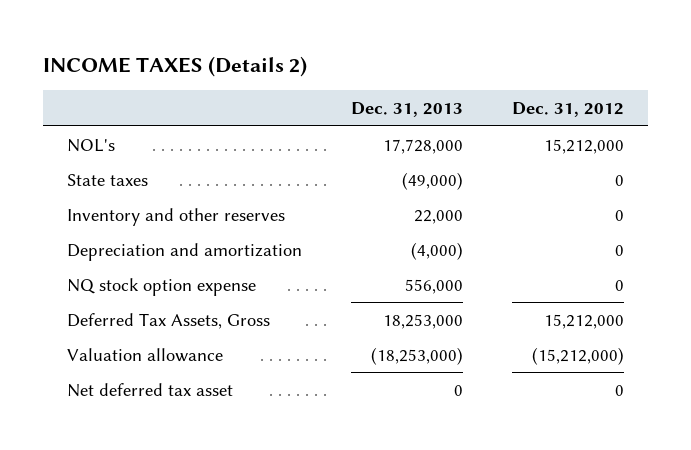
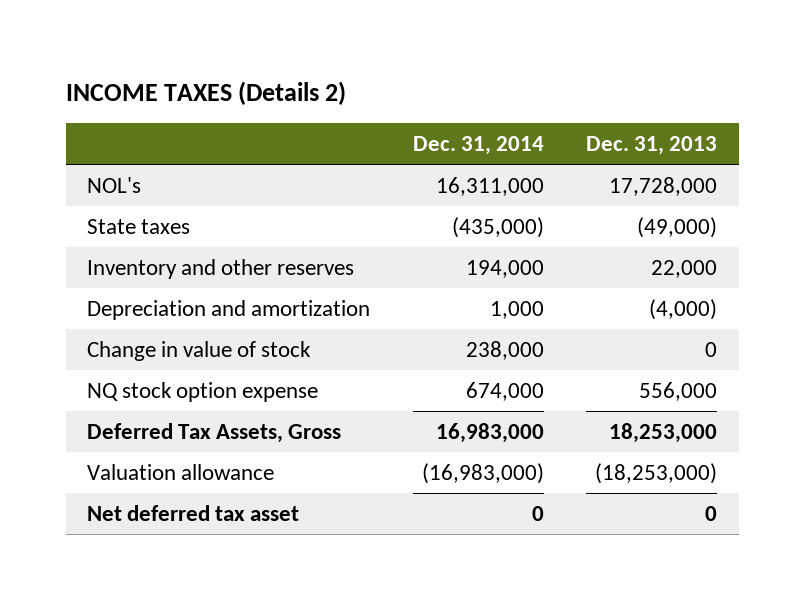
- | Dec. 31, 2013 | Dec. 31, 2012
+ | Dec. 31, 2014 | Dec. 31, 2013
+ Change in value of stock | 238,000 | 0

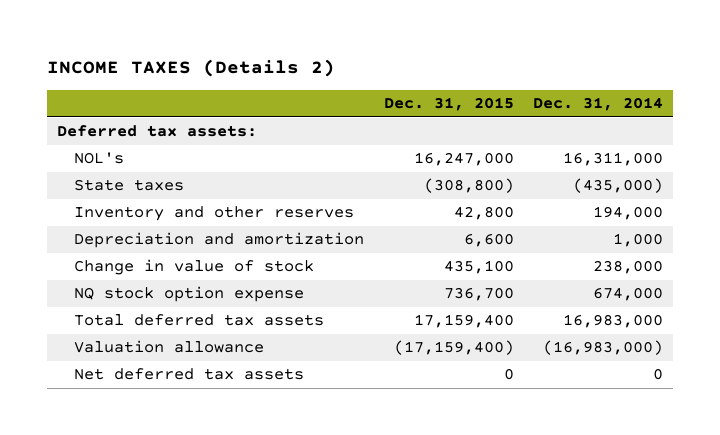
- | Dec. 31, 2014 | Dec. 31, 2013
+ | Dec. 31, 2015 | Dec. 31, 2014
+ Deferred tax assets:
- Deferred Tax Assets, Gross | 16,983,000 | 18,253,000
+ Total deferred tax assets | 17,159,400 | 16,983,000
- Net deferred tax asset | 0 | 0
+ Net deferred tax assets | 0 | 0

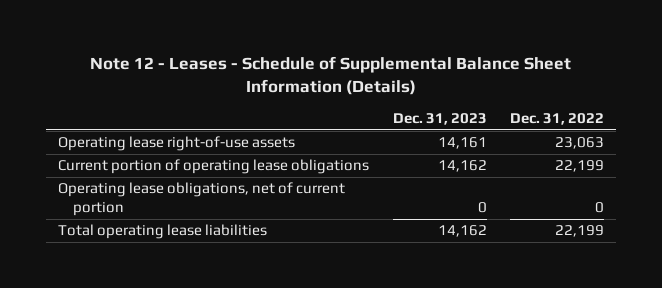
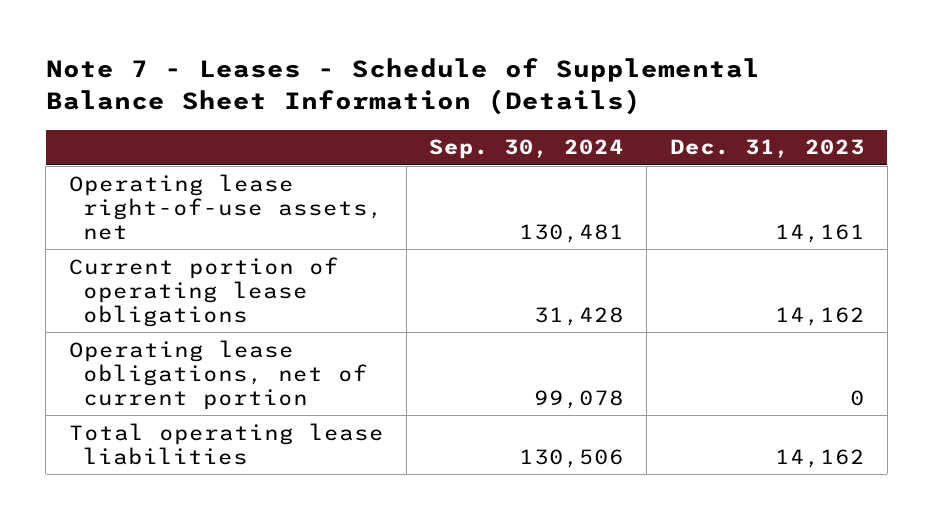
- Note 12 - Leases - Schedule of Supplemental Balance Sheet Information (Details)
+ Note 7 - Leases - Schedule of Supplemental Balance Sheet Information (Details)
- | Dec. 31, 2023 | Dec. 31, 2022
+ | Sep. 30, 2024 | Dec. 31, 2023
- Operating lease right-of-use assets | 14,161 | 23,063
+ Operating lease right-of-use assets, net | 130,481 | 14,161

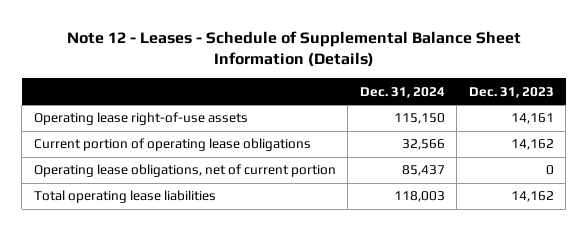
- Note 7 - Leases - Schedule of Supplemental Balance Sheet Information (Details)
+ Note 12 - Leases - Schedule of Supplemental Balance Sheet Information (Details)
- | Sep. 30, 2024 | Dec. 31, 2023
+ | Dec. 31, 2024 | Dec. 31, 2023
- Operating lease right-of-use assets, net | 130,481 | 14,161
+ Operating lease right-of-use assets | 115,150 | 14,161

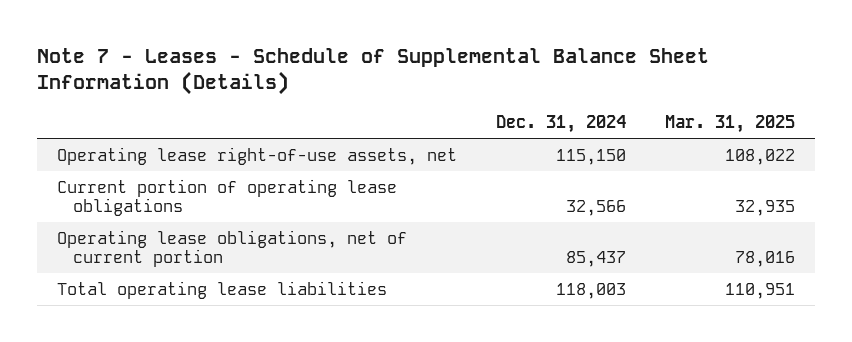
- Note 12 - Leases - Schedule of Supplemental Balance Sheet Information (Details)
+ Note 7 - Leases - Schedule of Supplemental Balance Sheet Information (Details)
- | Dec. 31, 2024 | Dec. 31, 2023
+ | Dec. 31, 2024 | Mar. 31, 2025
- Operating lease right-of-use assets | 115,150 | 14,161
+ Operating lease right-of-use assets, net | 115,150 | 108,022

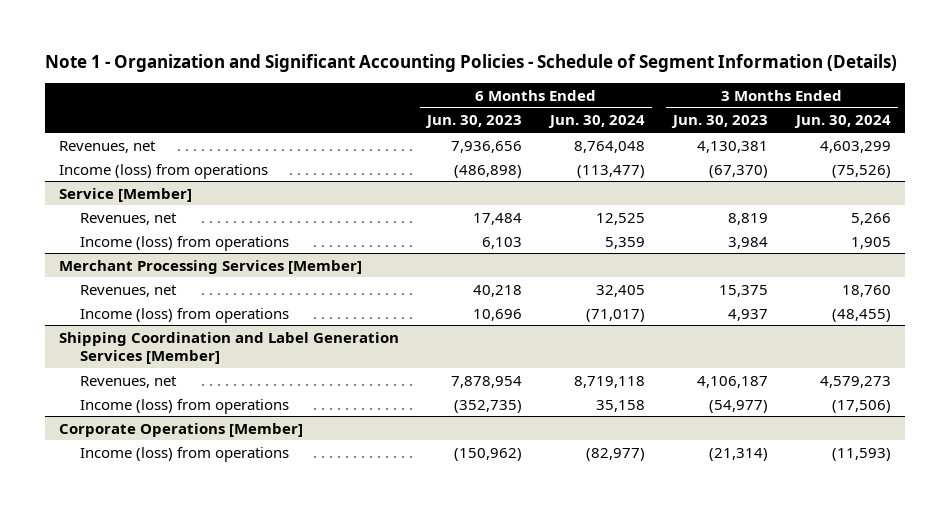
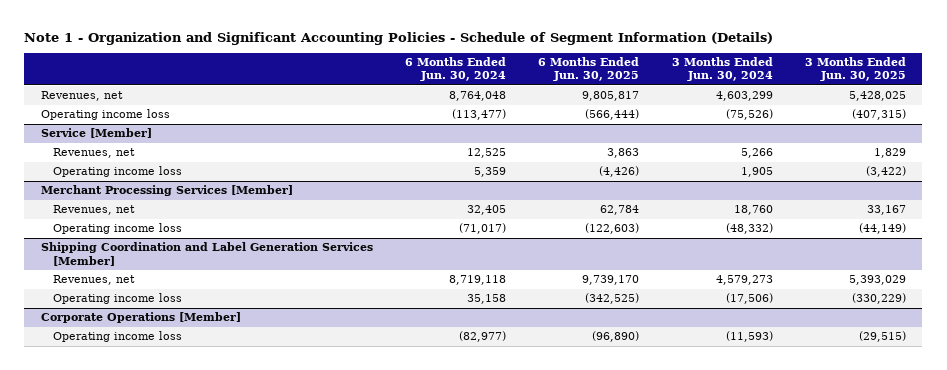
- | 6 Months Ended Jun. 30, 2023 | 6 Months Ended Jun. 30, 2024 | 3 Months Ended Jun. 30, 2023 | 3 Months Ended Jun. 30, 2024
+ | 6 Months Ended Jun. 30, 2024 | 6 Months Ended Jun. 30, 2025 | 3 Months Ended Jun. 30, 2024 | 3 Months Ended Jun. 30, 2025
- Income (loss) from operations | (486,898) | (113,477) | (67,370) | (75,526)
+ Operating income loss | (113,477) | (566,444) | (75,526) | (407,315)
@ Service [Member]
- Income (loss) from operations | 6,103 | 5,359 | 3,984 | 1,905
+ Operating income loss | 5,359 | (4,426) | 1,905 | (3,422)
@ Merchant Processing Services [Member]
- Income (loss) from operations | 10,696 | (71,017) | 4,937 | (48,455)
+ Operating income loss | (71,017) | (122,603) | (48,332) | (44,149)
@ Shipping Coordination and Label Generation Services [Member]
- Income (loss) from operations | (352,735) | 35,158 | (54,977) | (17,506)
+ Operating income loss | 35,158 | (342,525) | (17,506) | (330,229)
@ Corporate Operations [Member]
- Income (loss) from operations | (150,962) | (82,977) | (21,314) | (11,593)
+ Operating income loss | (82,977) | (96,890) | (11,593) | (29,515)

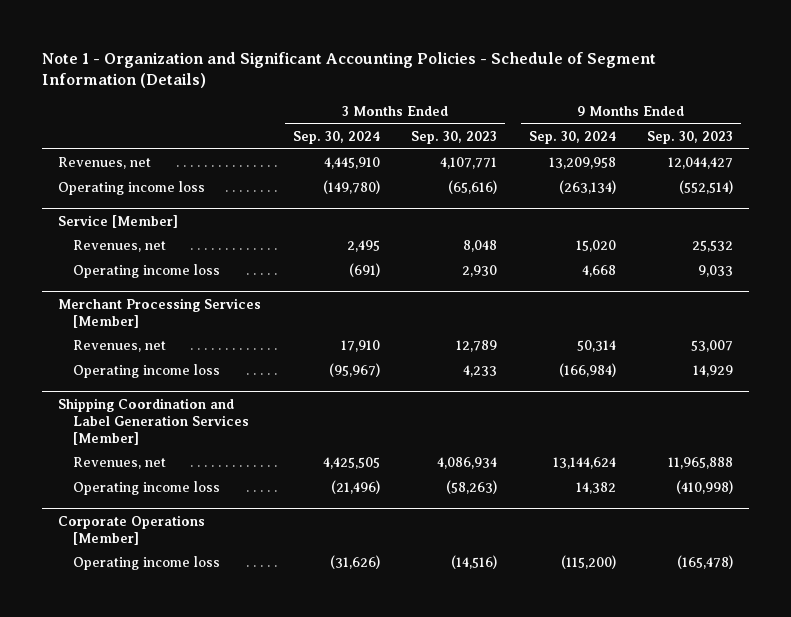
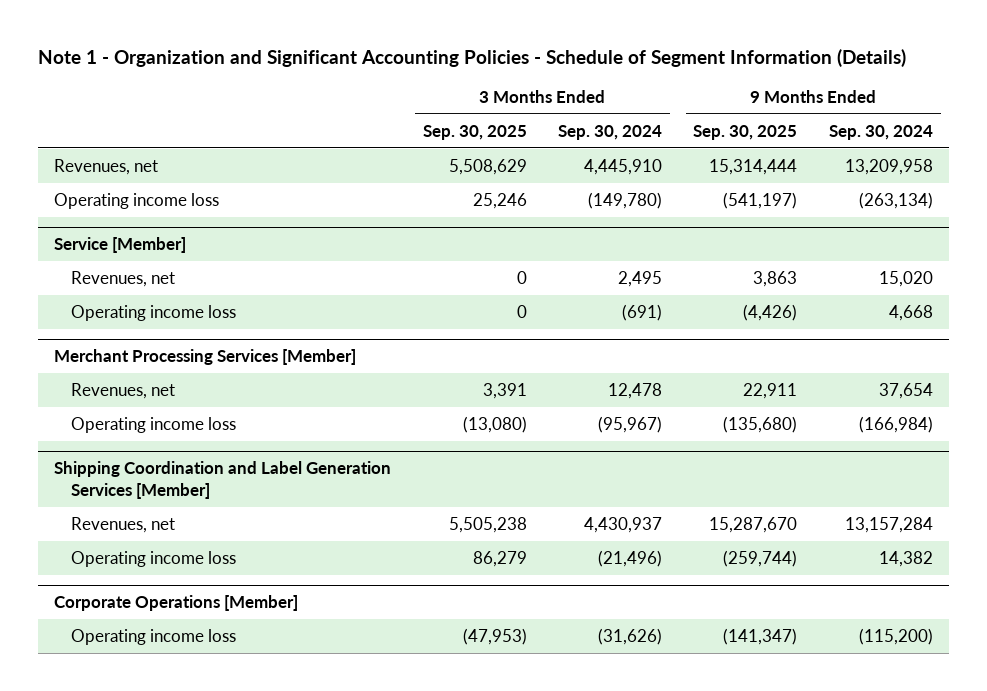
- | 3 Months Ended Sep. 30, 2024 | 3 Months Ended Sep. 30, 2023 | 9 Months Ended Sep. 30, 2024 | 9 Months Ended Sep. 30, 2023
+ | 3 Months Ended Sep. 30, 2025 | 3 Months Ended Sep. 30, 2024 | 9 Months Ended Sep. 30, 2025 | 9 Months Ended Sep. 30, 2024
@ Merchant Processing Services [Member]
- Revenues, net | 17,910 | 12,789 | 50,314 | 53,007
+ Revenues, net | 3,391 | 12,478 | 22,911 | 37,654
@ Shipping Coordination and Label Generation Services [Member]
- Revenues, net | 4,425,505 | 4,086,934 | 13,144,624 | 11,965,888
+ Revenues, net | 5,505,238 | 4,430,937 | 15,287,670 | 13,157,284

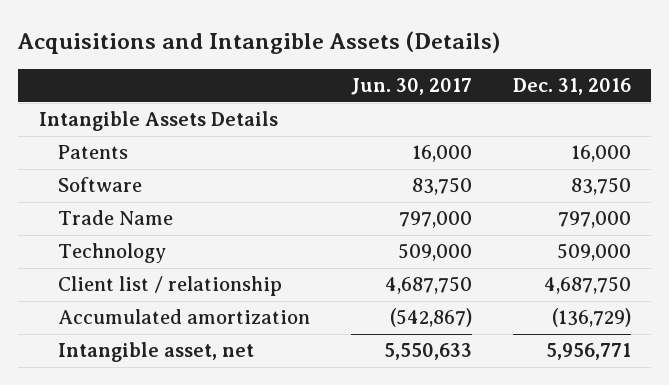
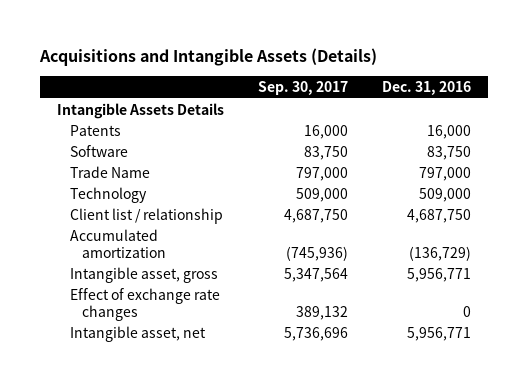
- | Jun. 30, 2017 | Dec. 31, 2016
+ | Sep. 30, 2017 | Dec. 31, 2016
+ Intangible asset, gross | 5,347,564 | 5,956,771
+ Effect of exchange rate changes | 389,132 | 0

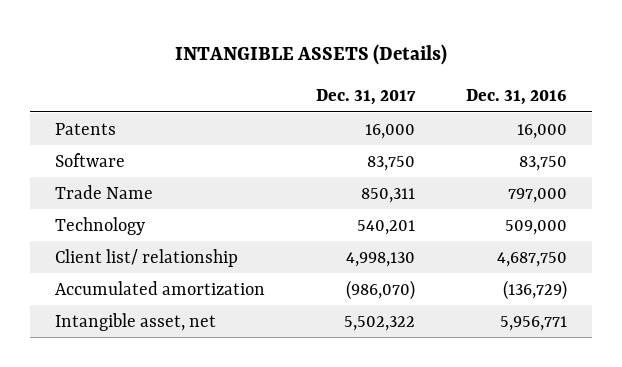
- Acquisitions and Intangible Assets (Details)
+ INTANGIBLE ASSETS (Details)
- | Sep. 30, 2017 | Dec. 31, 2016
+ | Dec. 31, 2017 | Dec. 31, 2016
- Intangible Assets Details
- Client list / relationship | 4,687,750 | 4,687,750
+ Client list/ relationship | 4,998,130 | 4,687,750
- Intangible asset, gross | 5,347,564 | 5,956,771
- Effect of exchange rate changes | 389,132 | 0

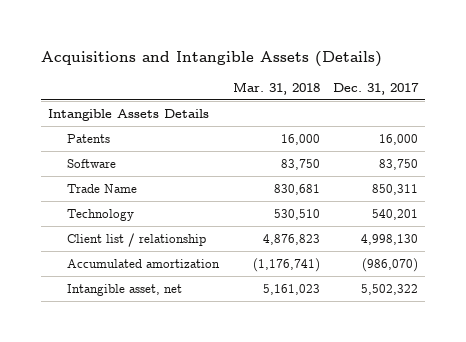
- INTANGIBLE ASSETS (Details)
+ Acquisitions and Intangible Assets (Details)
- | Dec. 31, 2017 | Dec. 31, 2016
+ | Mar. 31, 2018 | Dec. 31, 2017
+ Intangible Assets Details
- Client list/ relationship | 4,998,130 | 4,687,750
+ Client list / relationship | 4,876,823 | 4,998,130

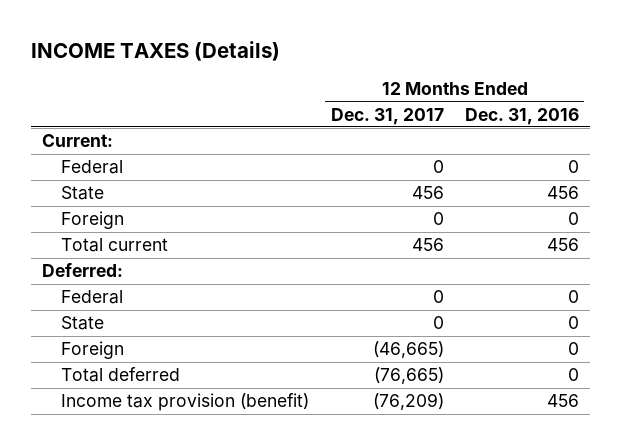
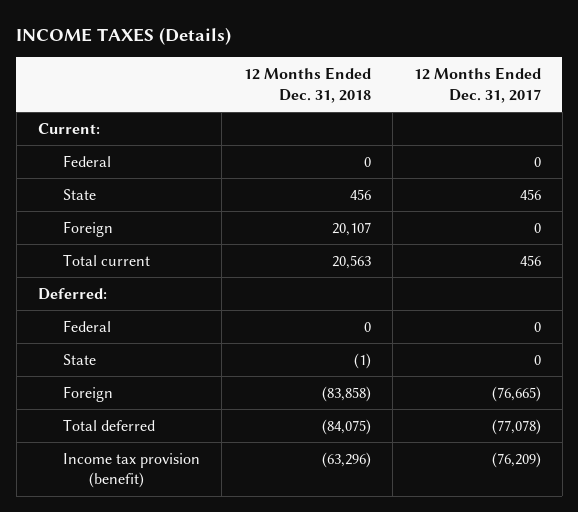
- | 12 Months Ended Dec. 31, 2017 | 12 Months Ended Dec. 31, 2016
+ | 12 Months Ended Dec. 31, 2018 | 12 Months Ended Dec. 31, 2017
- Foreign | (46,665) | 0
- Total deferred | (76,665) | 0
+ Foreign | (83,858) | (76,665)
+ Total deferred | (84,075) | (77,078)

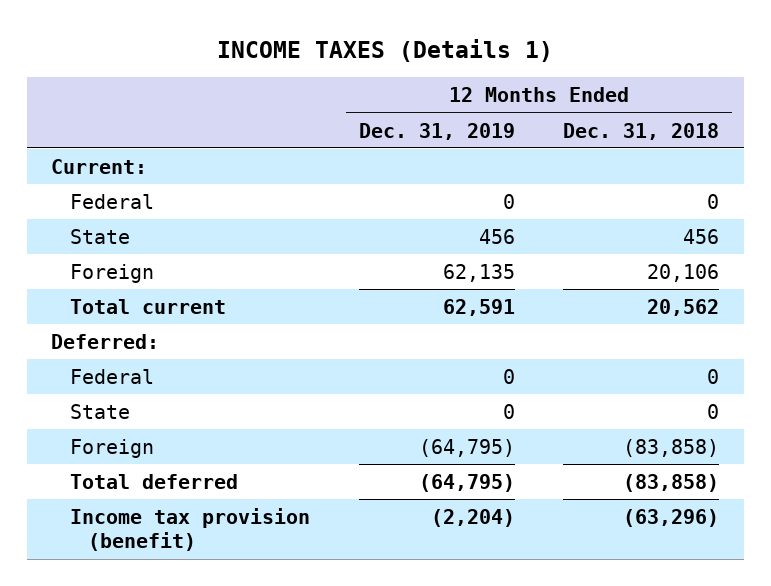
- INCOME TAXES (Details)
+ INCOME TAXES (Details 1)
- | 12 Months Ended Dec. 31, 2018 | 12 Months Ended Dec. 31, 2017
+ | 12 Months Ended Dec. 31, 2019 | 12 Months Ended Dec. 31, 2018
- Foreign | 20,107 | 0
- Total current | 20,563 | 456
+ Foreign | 62,135 | 20,106
+ Total current | 62,591 | 20,562
- State | (1) | 0
+ State | 0 | 0
- Total deferred | (84,075) | (77,078)
+ Total deferred | (64,795) | (83,858)

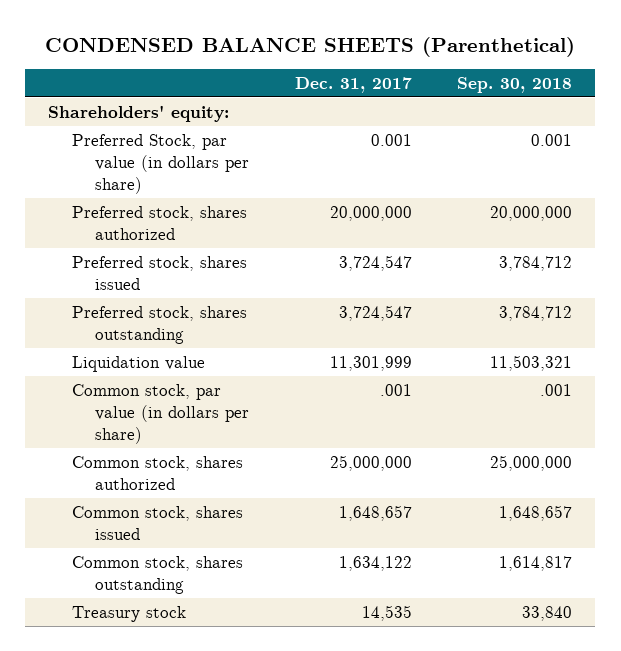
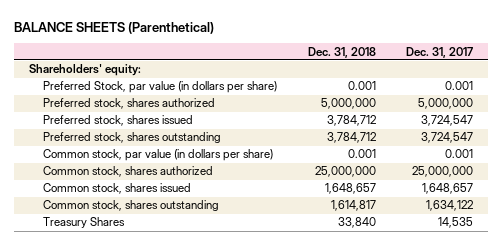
- CONDENSED BALANCE SHEETS (Parenthetical)
+ BALANCE SHEETS (Parenthetical)
- | Dec. 31, 2017 | Sep. 30, 2018
+ | Dec. 31, 2018 | Dec. 31, 2017
- Preferred stock, shares authorized | 20,000,000 | 20,000,000
+ Preferred stock, shares authorized | 5,000,000 | 5,000,000
- Liquidation value | 11,301,999 | 11,503,321
- Common stock, par value (in dollars per share) | .001 | .001
+ Common stock, par value (in dollars per share) | 0.001 | 0.001
- Treasury stock | 14,535 | 33,840
+ Treasury Shares | 33,840 | 14,535

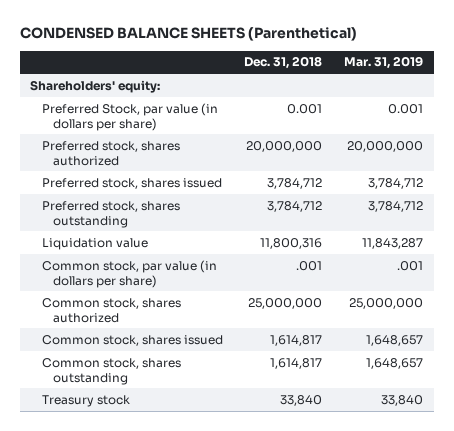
- BALANCE SHEETS (Parenthetical)
+ CONDENSED BALANCE SHEETS (Parenthetical)
- | Dec. 31, 2018 | Dec. 31, 2017
+ | Dec. 31, 2018 | Mar. 31, 2019
- Preferred stock, shares authorized | 5,000,000 | 5,000,000
+ Preferred stock, shares authorized | 20,000,000 | 20,000,000
- Common stock, par value (in dollars per share) | 0.001 | 0.001
+ Liquidation value | 11,800,316 | 11,843,287
+ Common stock, par value (in dollars per share) | .001 | .001
- Common stock, shares issued | 1,648,657 | 1,648,657
+ Common stock, shares issued | 1,614,817 | 1,648,657
- Treasury Shares | 33,840 | 14,535
+ Treasury stock | 33,840 | 33,840

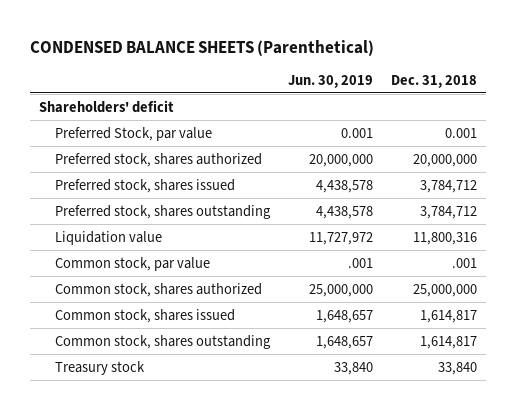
- | Dec. 31, 2018 | Mar. 31, 2019
+ | Jun. 30, 2019 | Dec. 31, 2018
- Shareholders' equity:
- Preferred Stock, par value (in dollars per share) | 0.001 | 0.001
+ Shareholders' deficit
+ Preferred Stock, par value | 0.001 | 0.001
- Common stock, par value (in dollars per share) | .001 | .001
+ Common stock, par value | .001 | .001

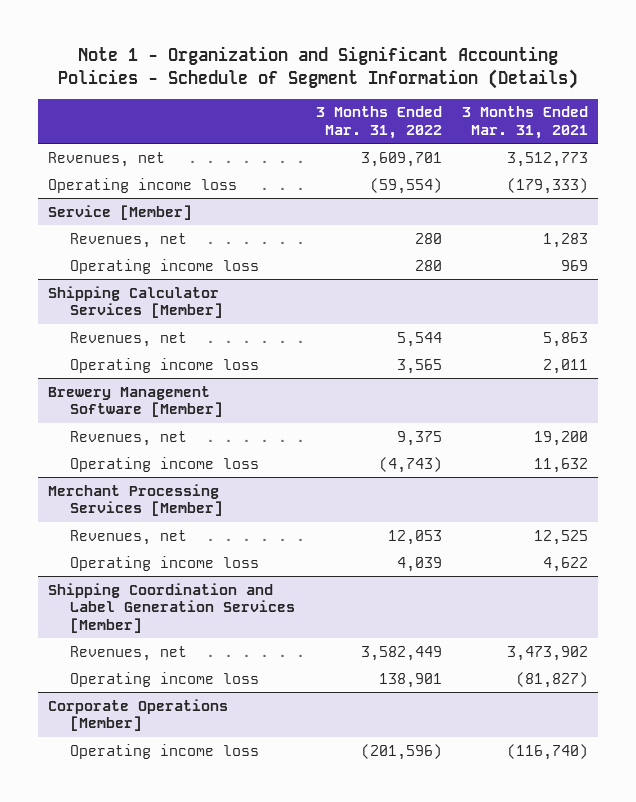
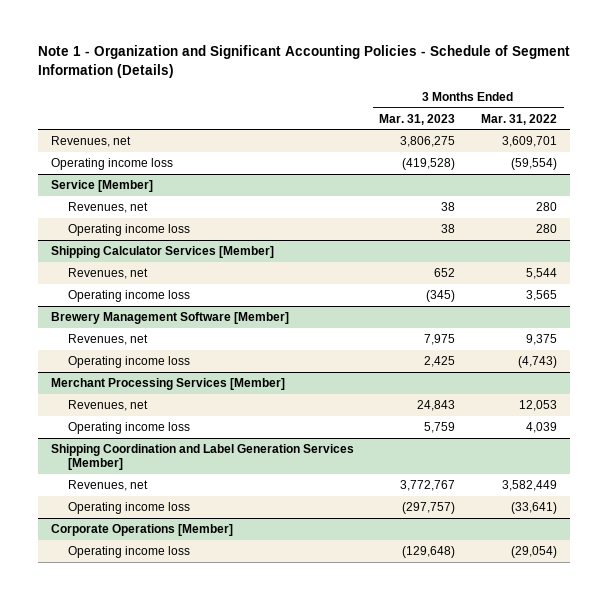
- | 3 Months Ended Mar. 31, 2022 | 3 Months Ended Mar. 31, 2021
+ | 3 Months Ended Mar. 31, 2023 | 3 Months Ended Mar. 31, 2022
@ Shipping Coordination and Label Generation Services [Member]
- Operating income loss | 138,901 | (81,827)
+ Operating income loss | (297,757) | (33,641)
@ Corporate Operations [Member]
- Operating income loss | (201,596) | (116,740)
+ Operating income loss | (129,648) | (29,054)

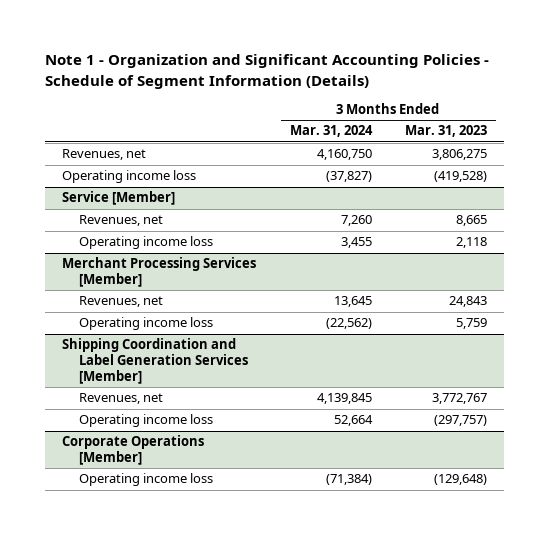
- | 3 Months Ended Mar. 31, 2023 | 3 Months Ended Mar. 31, 2022
+ | 3 Months Ended Mar. 31, 2024 | 3 Months Ended Mar. 31, 2023
@ Service [Member]
- Revenues, net | 38 | 280
- Operating income loss | 38 | 280
- Shipping Calculator Services [Member]
- Revenues, net | 652 | 5,544
- Operating income loss | (345) | 3,565
- Brewery Management Software [Member]
- Revenues, net | 7,975 | 9,375
- Operating income loss | 2,425 | (4,743)
@ Service [Member]
+ Revenues, net | 7,260 | 8,665
+ Operating income loss | 3,455 | 2,118

